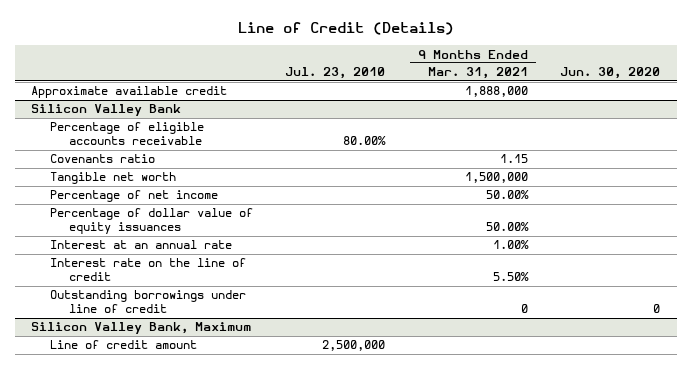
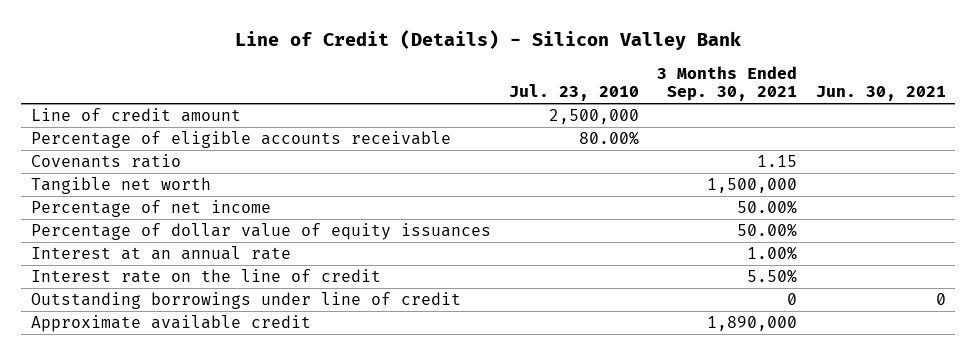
- Line of Credit (Details)
+ Line of Credit (Details) - Silicon Valley Bank
- | Jul. 23, 2010 | 9 Months Ended Mar. 31, 2021 | Jun. 30, 2020
+ | Jul. 23, 2010 | 3 Months Ended Sep. 30, 2021 | Jun. 30, 2021
+ Line of credit amount | 2,500,000 | |
+ Percentage of eligible accounts receivable | 80.00% | |
+ Covenants ratio | | 1.15 |
+ Tangible net worth | | 1,500,000 |
+ Percentage of net income | | 50.00% |
+ Percentage of dollar value of equity issuances | | 50.00% |
+ Interest at an annual rate | | 1.00% |
+ Interest rate on the line of credit | | 5.50% |
+ Outstanding borrowings under line of credit | | 0 | 0
- Silicon Valley Bank
- Percentage of eligible accounts receivable | 80.00% | |
- Covenants ratio | | 1.15 |
- Tangible net worth | | 1,500,000 |
- Percentage of net income | | 50.00% |
- Percentage of dollar value of equity issuances | | 50.00% |
- Interest at an annual rate | | 1.00% |
- Interest rate on the line of credit | | 5.50% |
- Outstanding borrowings under line of credit | | 0 | 0
- Silicon Valley Bank, Maximum
- Line of credit amount | 2,500,000 | |

